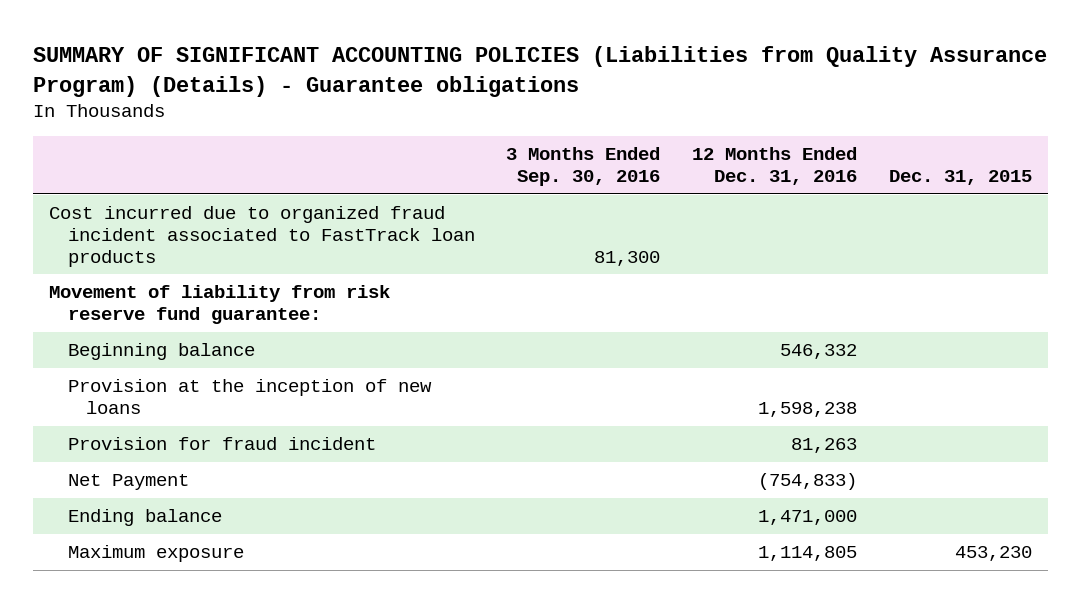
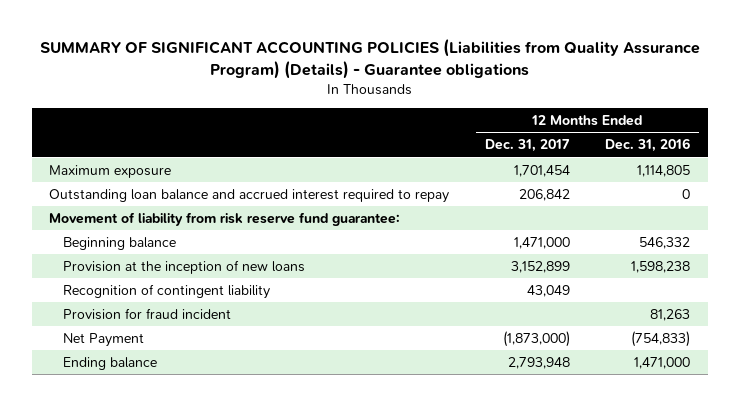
- | 3 Months Ended Sep. 30, 2016 | 12 Months Ended Dec. 31, 2016 | Dec. 31, 2015
+ | 12 Months Ended Dec. 31, 2017 | 12 Months Ended Dec. 31, 2016
- Cost incurred due to organized fraud incident associated to FastTrack loan products | 81,300 | |
moved up: Maximum exposure | 1,701,454 | 1,114,805
+ Outstanding loan balance and accrued interest required to repay | 206,842 | 0
+ Recognition of contingent liability | 43,049 |

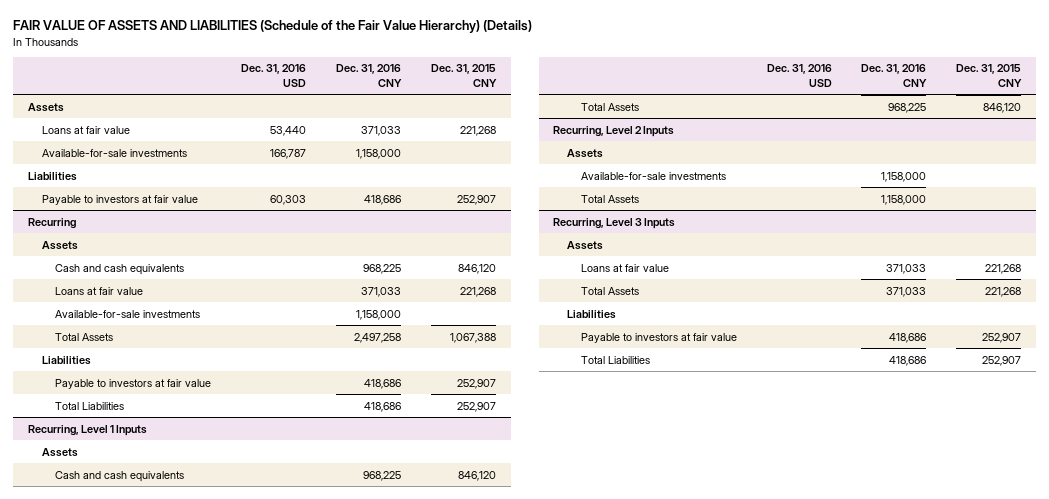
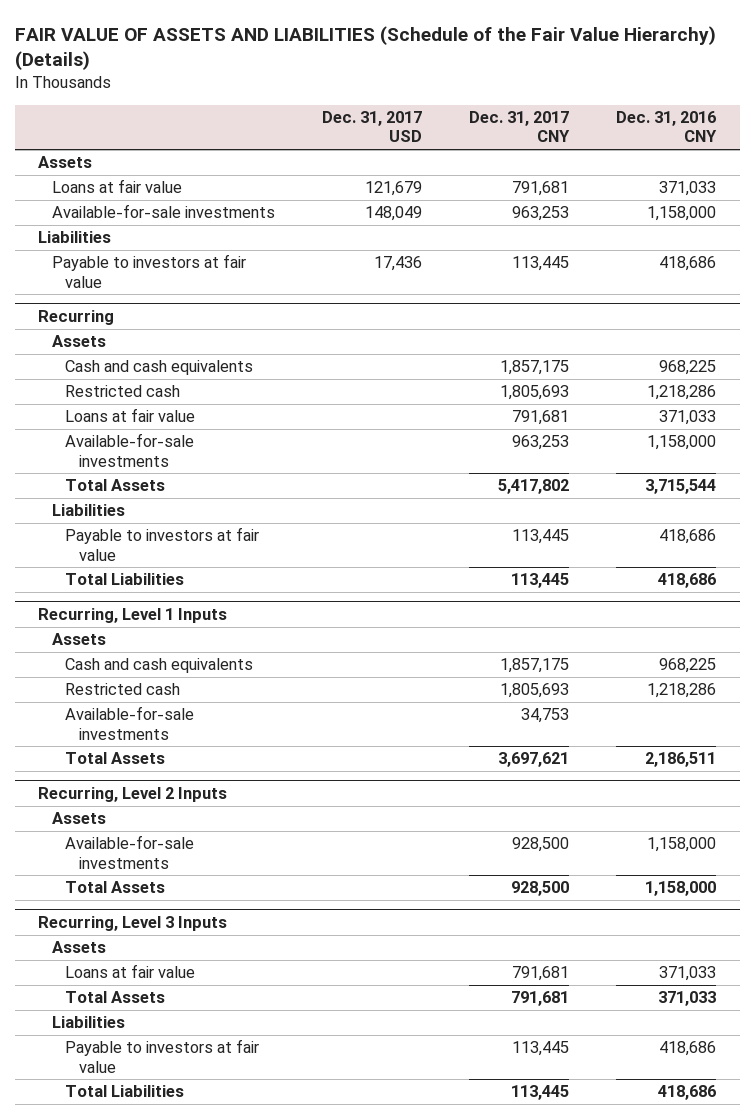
- | Dec. 31, 2016 USD | Dec. 31, 2016 CNY | Dec. 31, 2015 CNY
+ | Dec. 31, 2017 USD | Dec. 31, 2017 CNY | Dec. 31, 2016 CNY
@ Recurring
+ Restricted cash | | 1,805,693 | 1,218,286
- Total Assets | | 2,497,258 | 1,067,388
+ Total Assets | | 5,417,802 | 3,715,544
@ Recurring, Level 1 Inputs
- Total Assets | | 968,225 | 846,120
+ Restricted cash | | 1,805,693 | 1,218,286
+ Available-for-sale investments | | 34,753 |
+ Total Assets | | 3,697,621 | 2,186,511

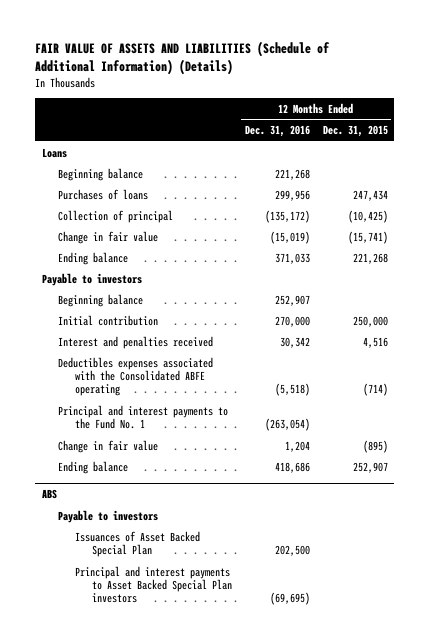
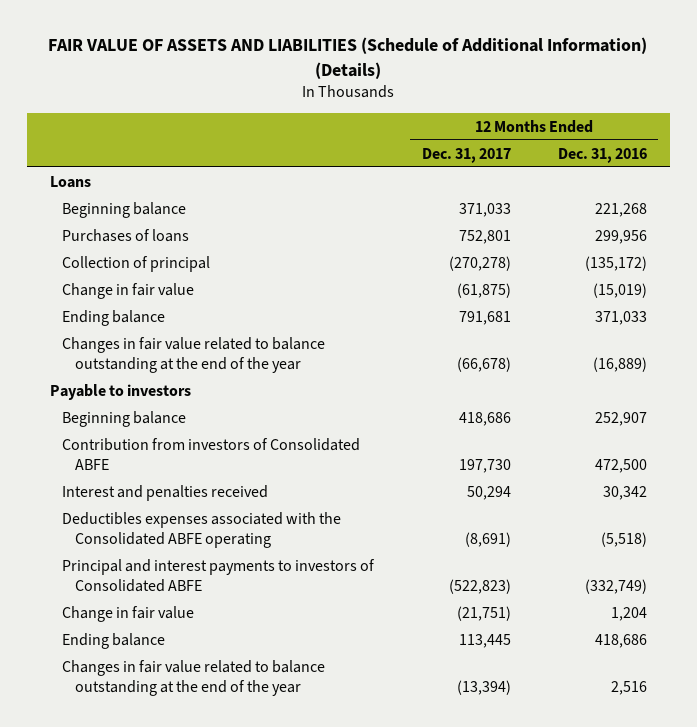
- | 12 Months Ended Dec. 31, 2016 | 12 Months Ended Dec. 31, 2015
+ | 12 Months Ended Dec. 31, 2017 | 12 Months Ended Dec. 31, 2016
+ Changes in fair value related to balance outstanding at the end of the year | (66,678) | (16,889)
- Initial contribution | 270,000 | 250,000
+ Contribution from investors of Consolidated ABFE | 197,730 | 472,500
- Principal and interest payments to the Fund No. 1 | (263,054) |
+ Principal and interest payments to investors of Consolidated ABFE | (522,823) | (332,749)
- ABS
- Payable to investors
- Issuances of Asset Backed Special Plan | 202,500 |
- Principal and interest payments to Asset Backed Special Plan investors | (69,695) |
+ Changes in fair value related to balance outstanding at the end of the year | (13,394) | 2,516

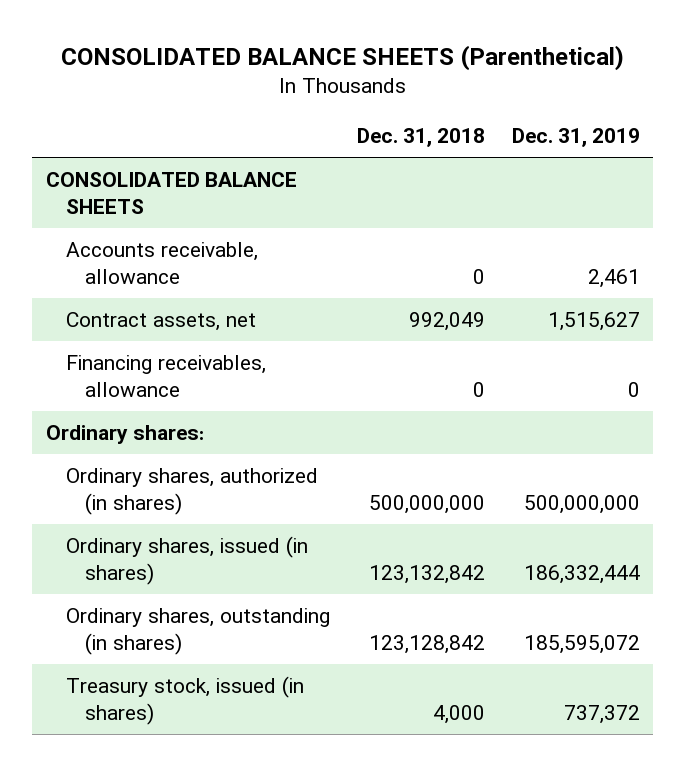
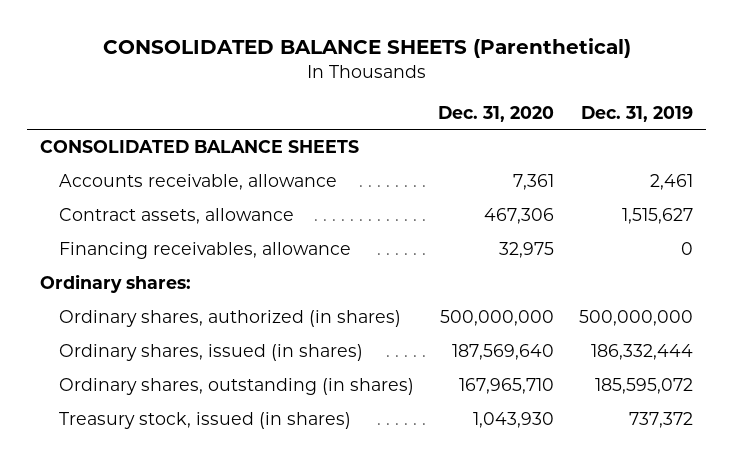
- | Dec. 31, 2018 | Dec. 31, 2019
+ | Dec. 31, 2020 | Dec. 31, 2019
- Contract assets, net | 992,049 | 1,515,627
+ Contract assets, allowance | 467,306 | 1,515,627

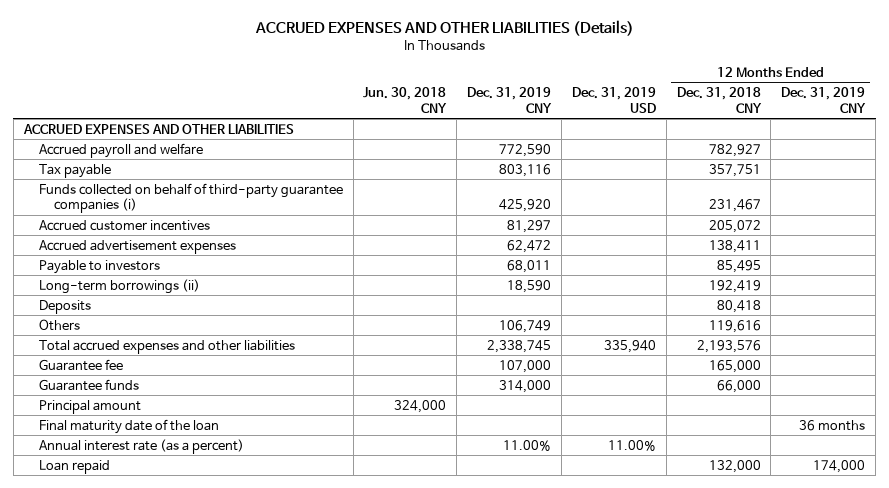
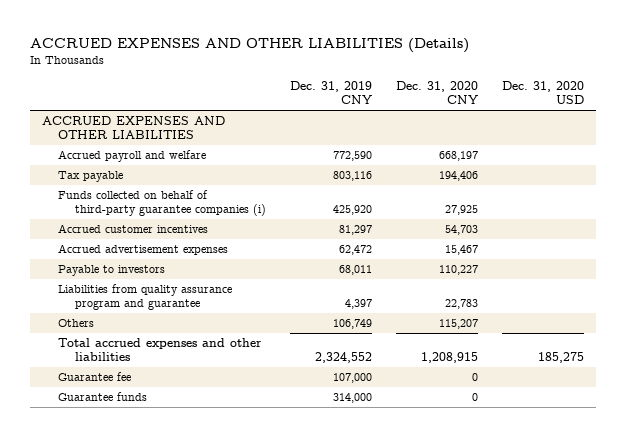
- | Jun. 30, 2018 CNY | Dec. 31, 2019 CNY | Dec. 31, 2019 USD | 12 Months Ended Dec. 31, 2018 CNY | 12 Months Ended Dec. 31, 2019 CNY
+ | Dec. 31, 2019 CNY | Dec. 31, 2020 CNY | Dec. 31, 2020 USD
- Long-term borrowings (ii) | | 18,590 | | 192,419 |
- Deposits | | | | 80,418 |
+ Liabilities from quality assurance program and guarantee | 4,397 | 22,783 |
- Total accrued expenses and other liabilities | | 2,338,745 | 335,940 | 2,193,576 |
+ Total accrued expenses and other liabilities | 2,324,552 | 1,208,915 | 185,275
- Principal amount | 324,000 | | | |
- Final maturity date of the loan | | | | | 36 months
- Annual interest rate (as a percent) | | 11.00% | 11.00% | |
- Loan repaid | | | | 132,000 | 174,000

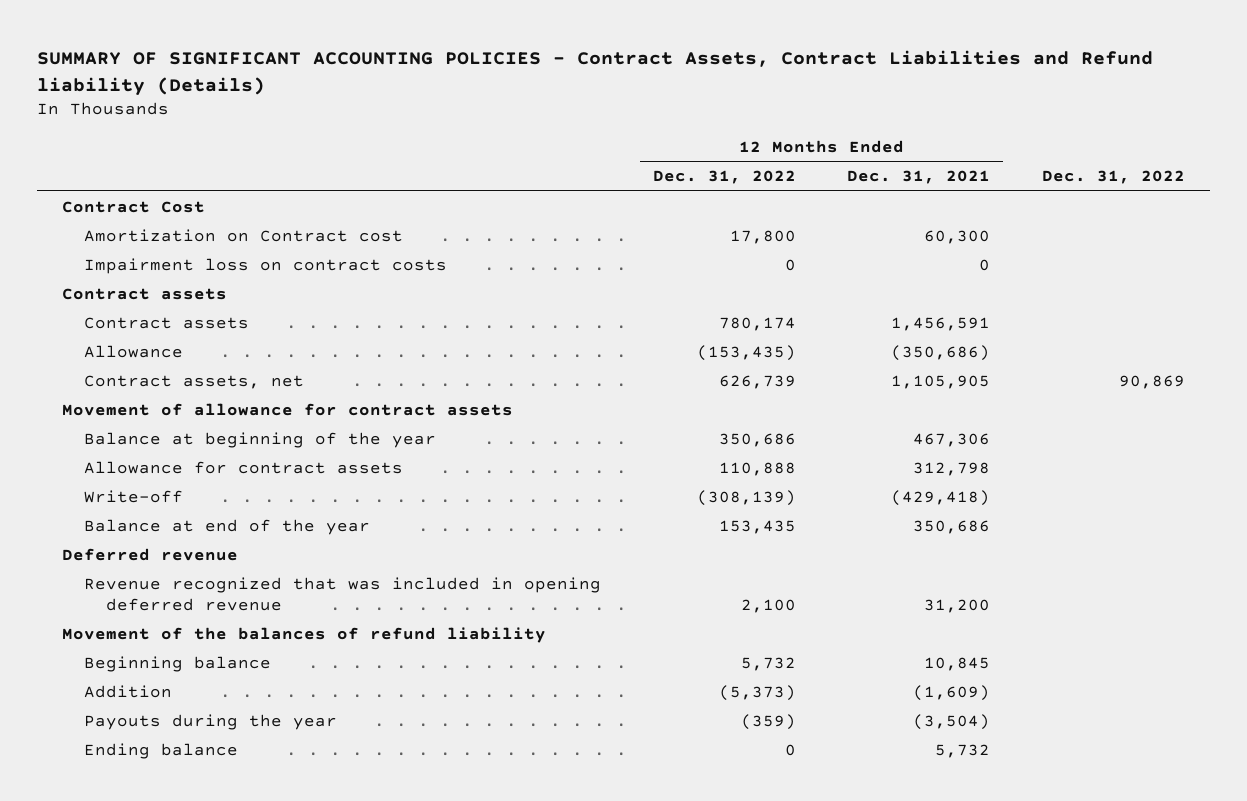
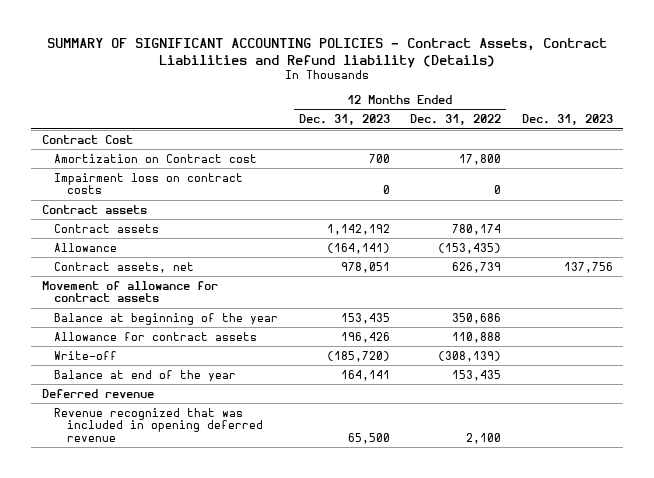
- | 12 Months Ended Dec. 31, 2022 | 12 Months Ended Dec. 31, 2021 | Dec. 31, 2022
+ | 12 Months Ended Dec. 31, 2023 | 12 Months Ended Dec. 31, 2022 | Dec. 31, 2023
- Movement of the balances of refund liability
- Beginning balance | 5,732 | 10,845 |
- Addition | (5,373) | (1,609) |
- Payouts during the year | (359) | (3,504) |
- Ending balance | 0 | 5,732 |

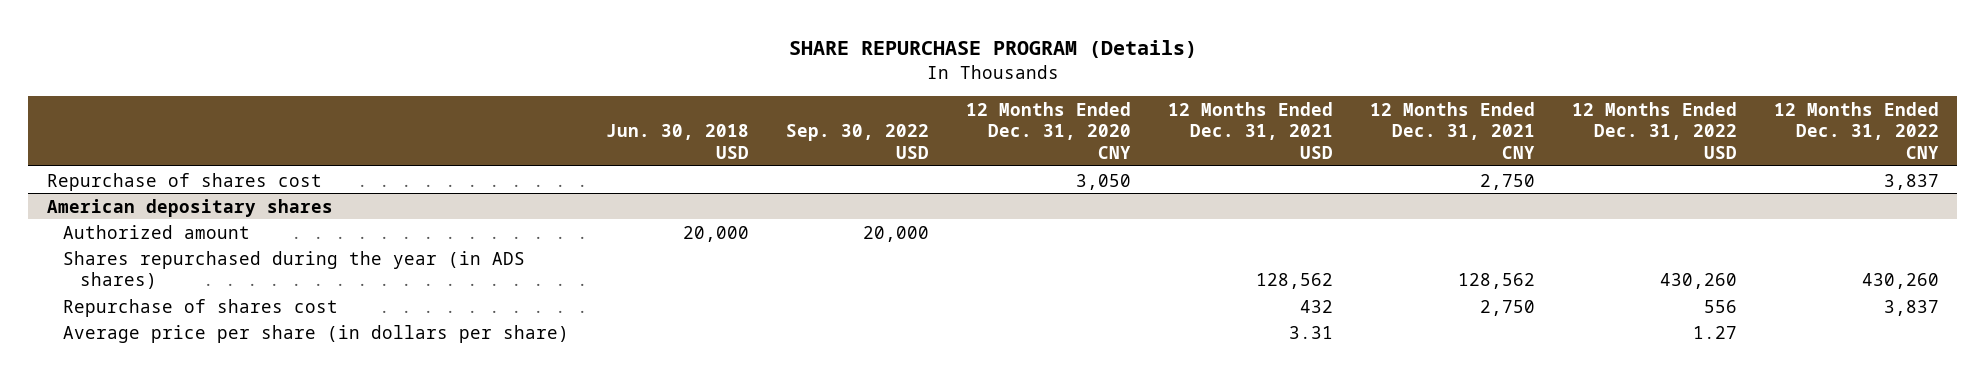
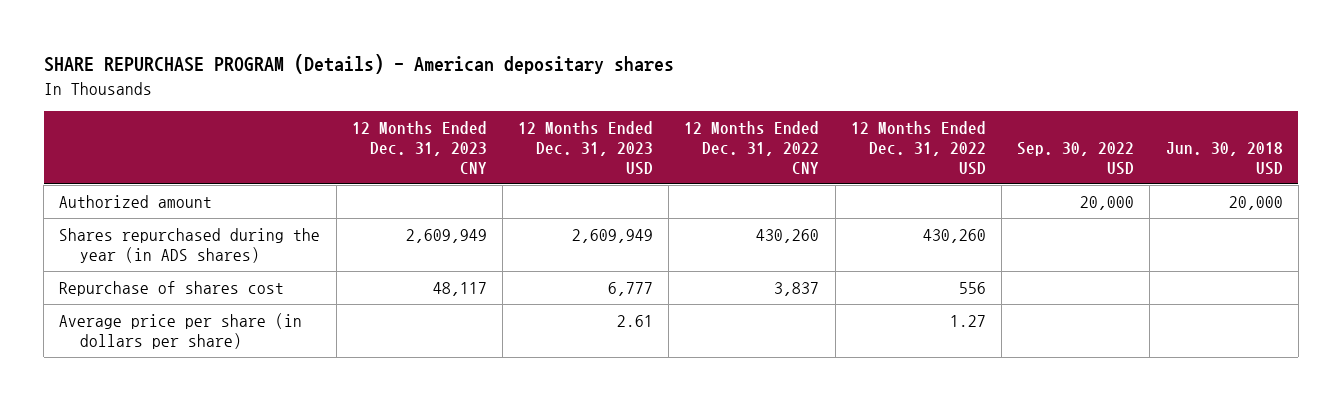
- SHARE REPURCHASE PROGRAM (Details)
+ SHARE REPURCHASE PROGRAM (Details) - American depositary shares
- | Jun. 30, 2018 USD | Sep. 30, 2022 USD | 12 Months Ended Dec. 31, 2020 CNY | 12 Months Ended Dec. 31, 2021 USD | 12 Months Ended Dec. 31, 2021 CNY | 12 Months Ended Dec. 31, 2022 USD | 12 Months Ended Dec. 31, 2022 CNY
+ | 12 Months Ended Dec. 31, 2023 CNY | 12 Months Ended Dec. 31, 2023 USD | 12 Months Ended Dec. 31, 2022 CNY | 12 Months Ended Dec. 31, 2022 USD | Sep. 30, 2022 USD | Jun. 30, 2018 USD
- Repurchase of shares cost | | | 3,050 | | 2,750 | | 3,837
- American depositary shares

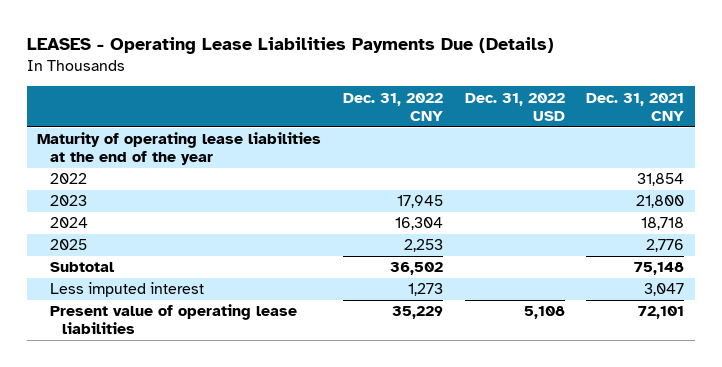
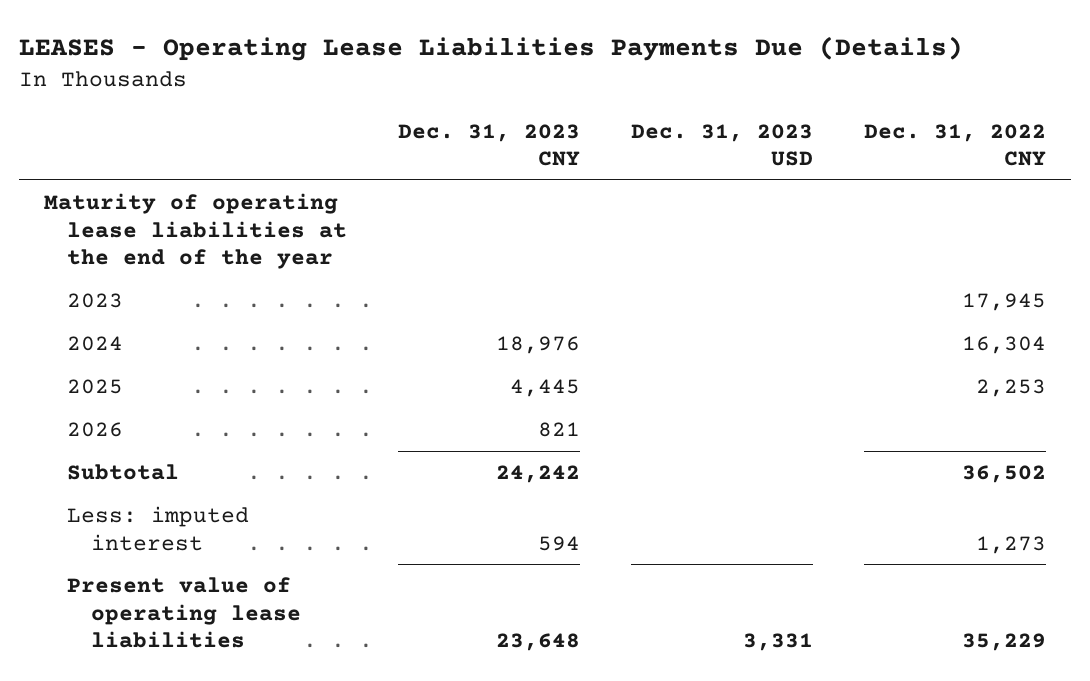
- | Dec. 31, 2022 CNY | Dec. 31, 2022 USD | Dec. 31, 2021 CNY
+ | Dec. 31, 2023 CNY | Dec. 31, 2023 USD | Dec. 31, 2022 CNY
- 2022 | | | 31,854
+ 2026 | 821 | |
- Less imputed interest | 1,273 | | 3,047
+ Less: imputed interest | 594 | | 1,273

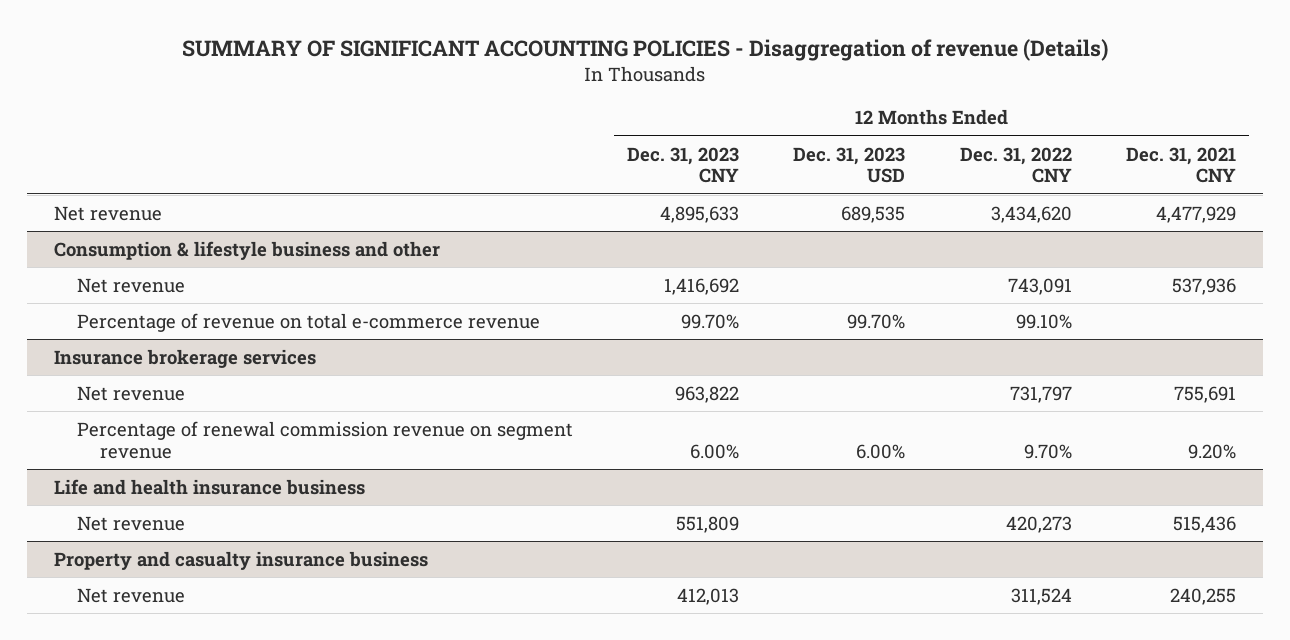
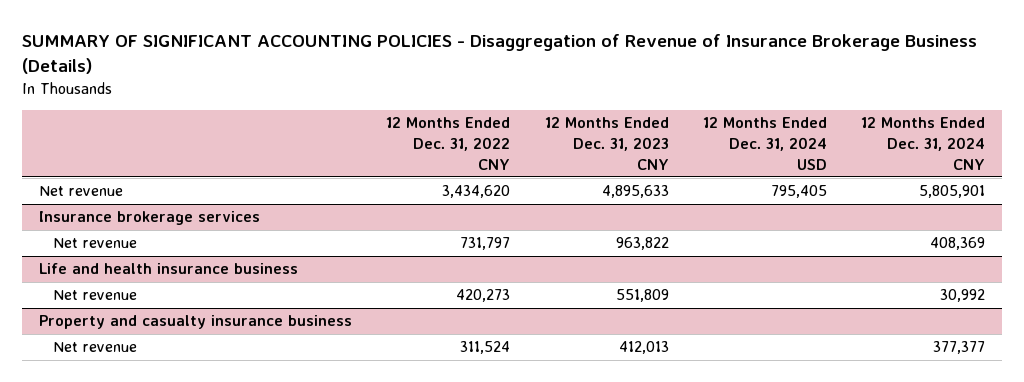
- SUMMARY OF SIGNIFICANT ACCOUNTING POLICIES - Disaggregation of revenue (Details)
+ SUMMARY OF SIGNIFICANT ACCOUNTING POLICIES - Disaggregation of Revenue of Insurance Brokerage Business (Details)
- | 12 Months Ended Dec. 31, 2023 CNY | 12 Months Ended Dec. 31, 2023 USD | 12 Months Ended Dec. 31, 2022 CNY | 12 Months Ended Dec. 31, 2021 CNY
+ | 12 Months Ended Dec. 31, 2022 CNY | 12 Months Ended Dec. 31, 2023 CNY | 12 Months Ended Dec. 31, 2024 USD | 12 Months Ended Dec. 31, 2024 CNY
- Consumption & lifestyle business and other
- Net revenue | 1,416,692 | | 743,091 | 537,936
- Percentage of revenue on total e-commerce revenue | 99.70% | 99.70% | 99.10% |
@ Insurance brokerage services
- Percentage of renewal commission revenue on segment revenue | 6.00% | 6.00% | 9.70% | 9.20%

